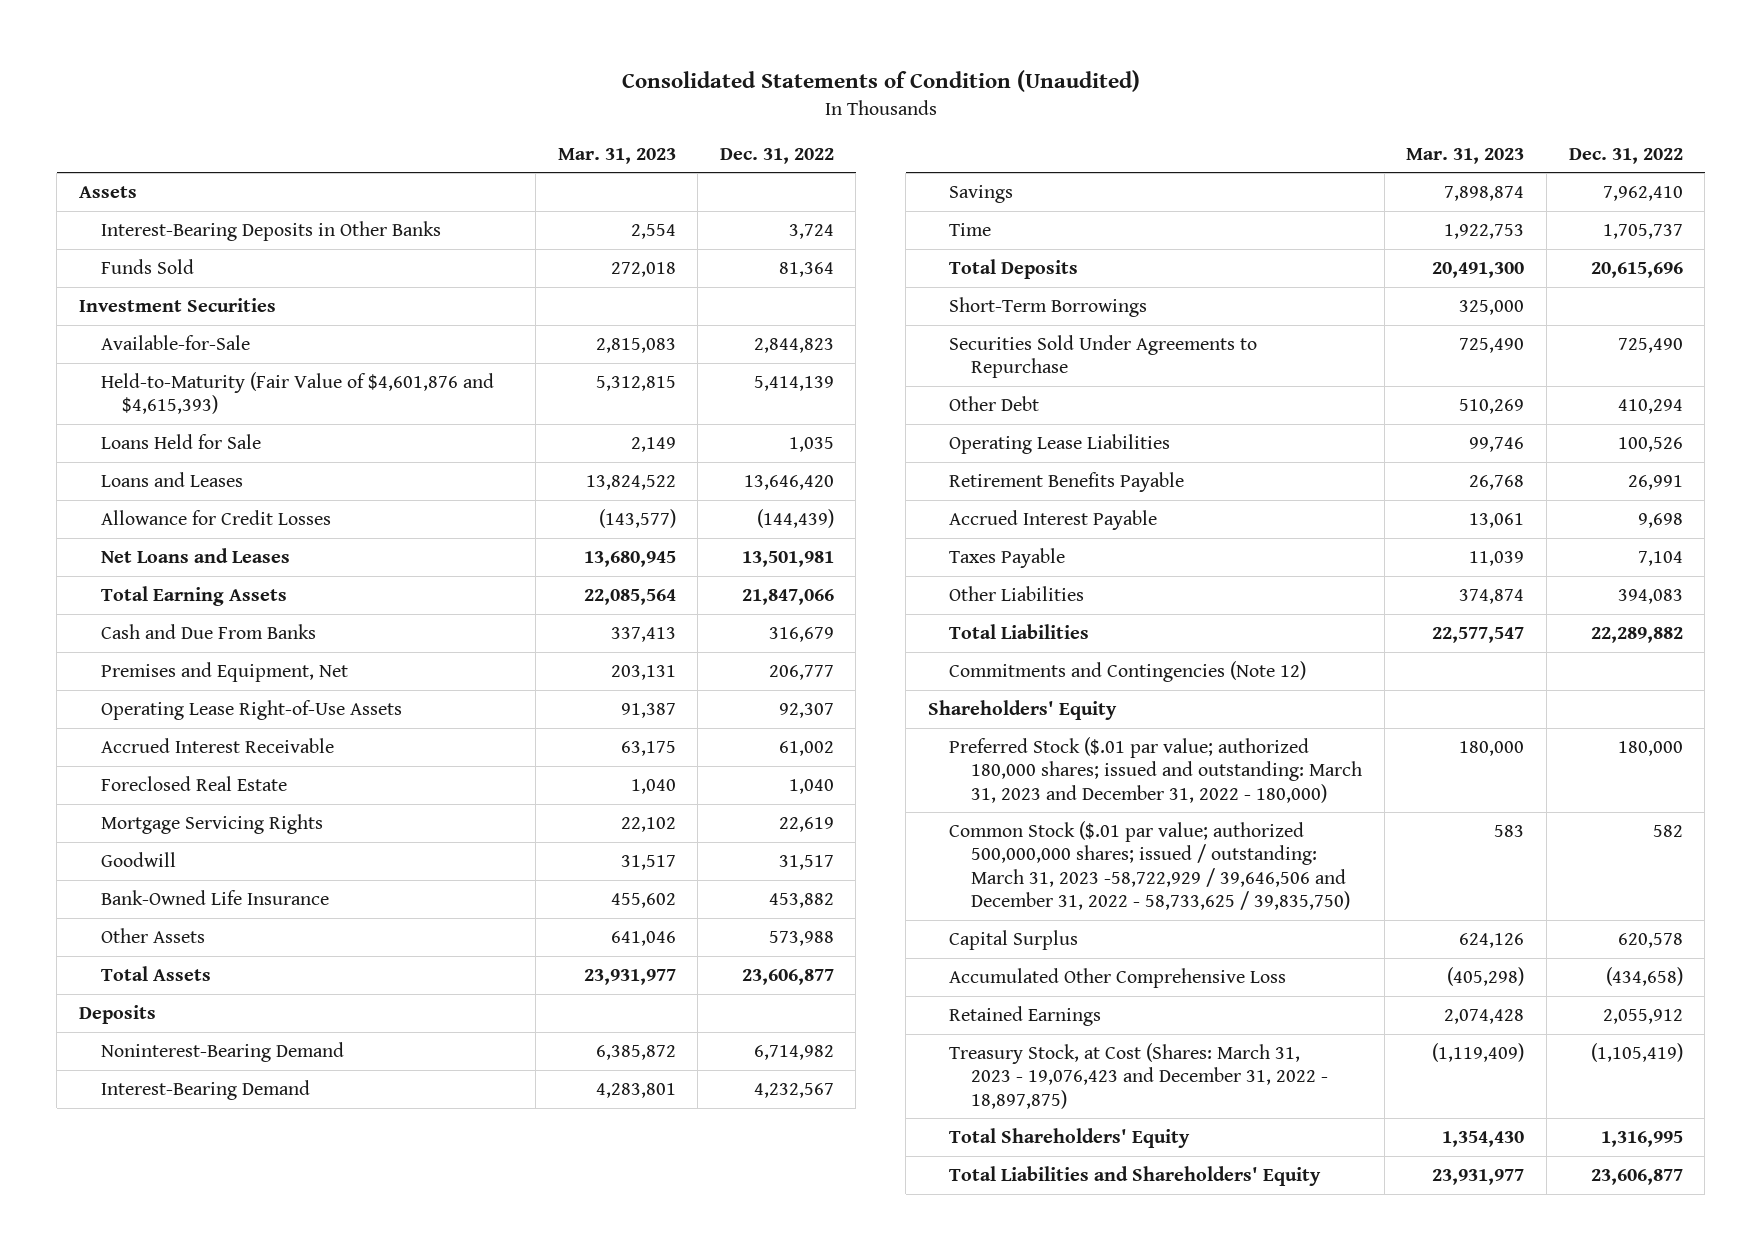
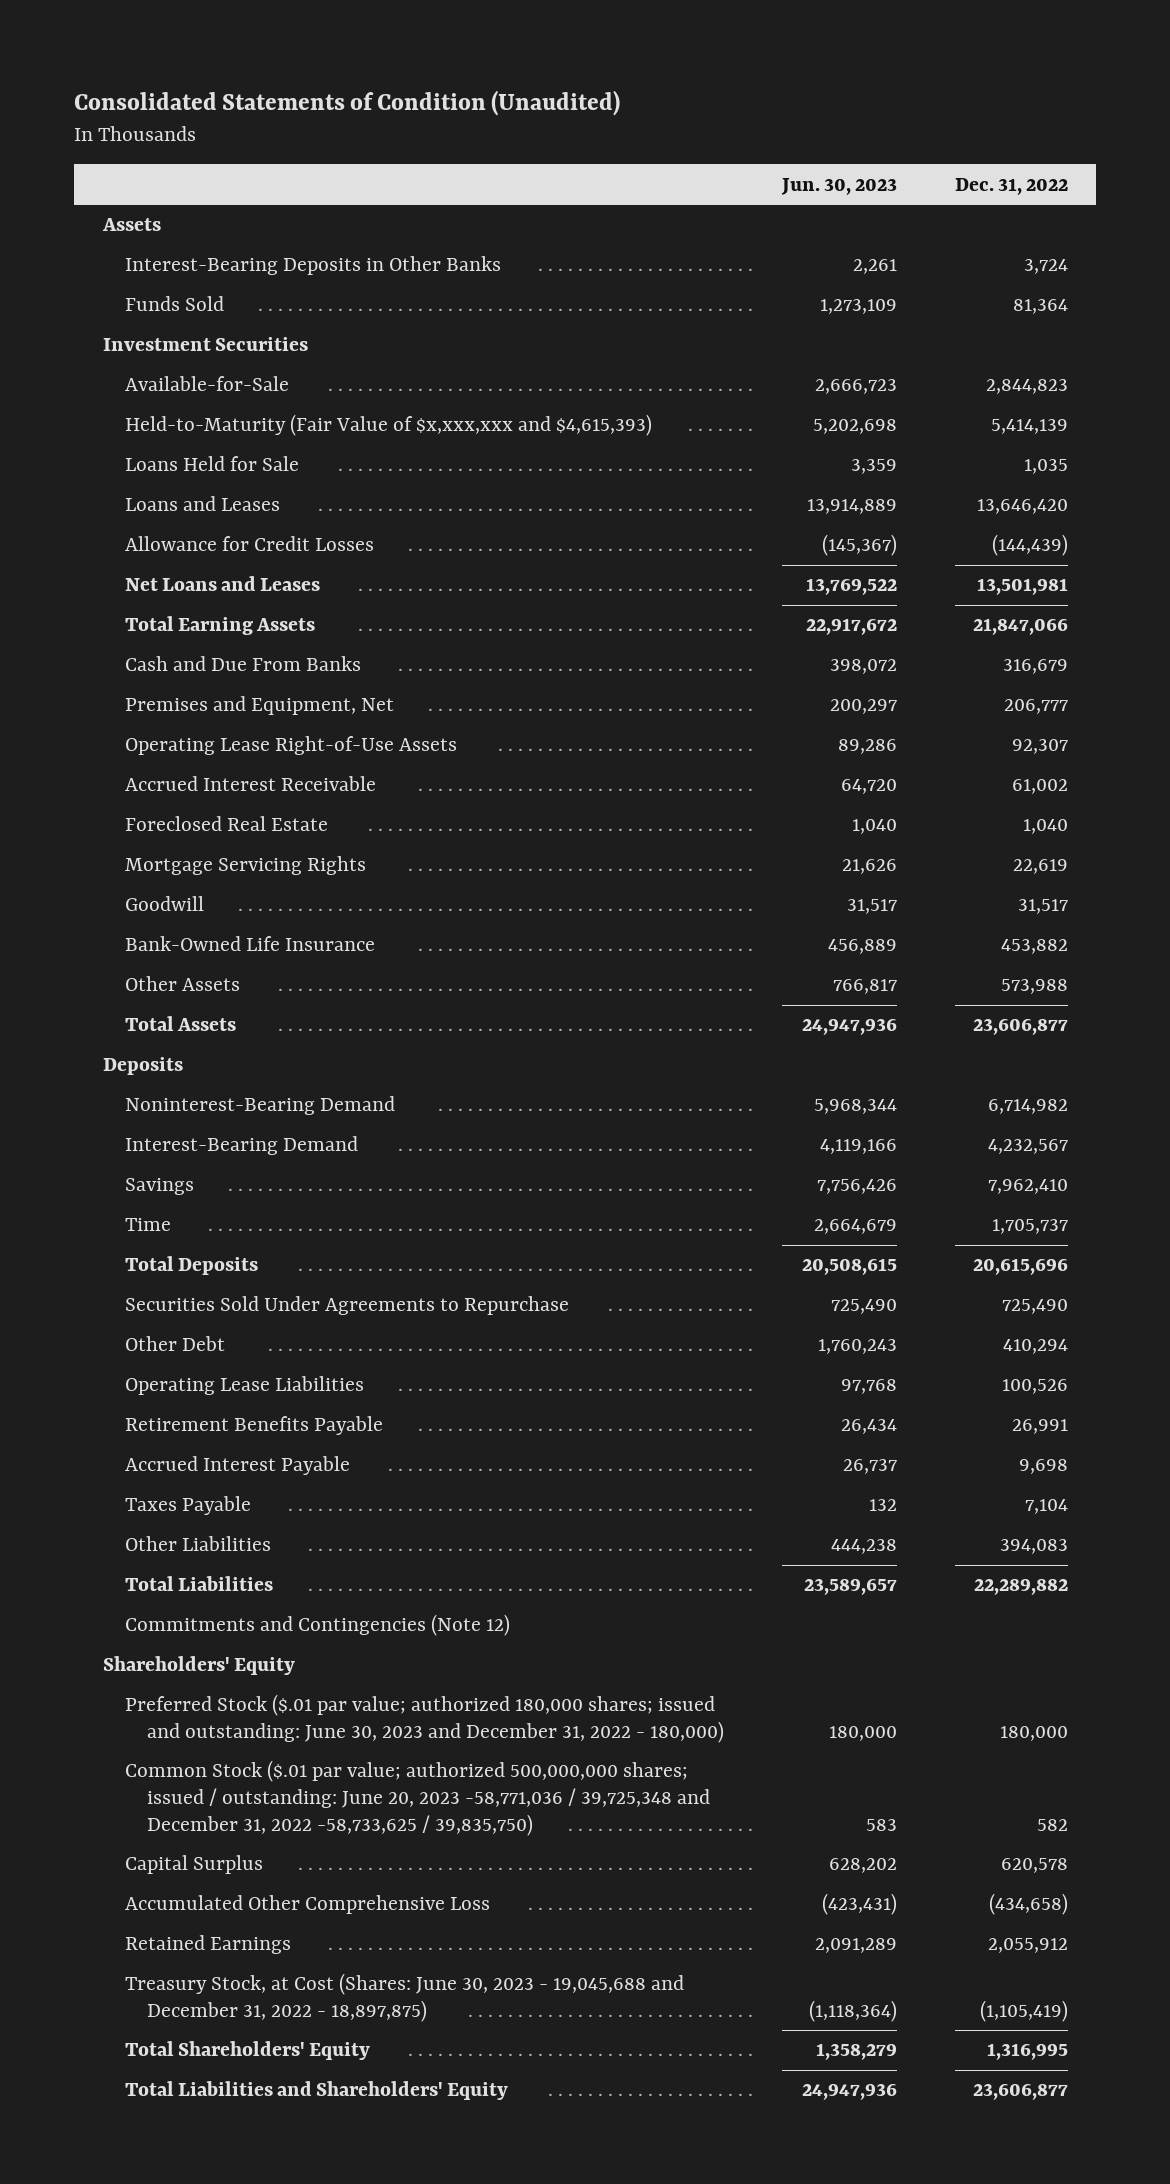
- | Mar. 31, 2023 | Dec. 31, 2022
+ | Jun. 30, 2023 | Dec. 31, 2022
- Held-to-Maturity (Fair Value of $4,601,876 and $4,615,393) | 5,312,815 | 5,414,139
+ Held-to-Maturity (Fair Value of $x,xxx,xxx and $4,615,393) | 5,202,698 | 5,414,139
- Short-Term Borrowings | 325,000 |
- Preferred Stock ($.01 par value; authorized 180,000 shares; issued and outstanding: March 31, 2023 and December 31, 2022 - 180,000) | 180,000 | 180,000
- Common Stock ($.01 par value; authorized 500,000,000 shares; issued / outstanding: March 31, 2023 -58,722,929 / 39,646,506 and December 31, 2022 - 58,733,625 / 39,835,750) | 583 | 582
+ Preferred Stock ($.01 par value; authorized 180,000 shares; issued and outstanding: June 30, 2023 and December 31, 2022 - 180,000) | 180,000 | 180,000
+ Common Stock ($.01 par value; authorized 500,000,000 shares; issued / outstanding: June 20, 2023 -58,771,036 / 39,725,348 and December 31, 2022 -58,733,625 / 39,835,750) | 583 | 582
- Treasury Stock, at Cost (Shares: March 31, 2023 - 19,076,423 and December 31, 2022 - 18,897,875) | (1,119,409) | (1,105,419)
+ Treasury Stock, at Cost (Shares: June 30, 2023 - 19,045,688 and December 31, 2022 - 18,897,875) | (1,118,364) | (1,105,419)

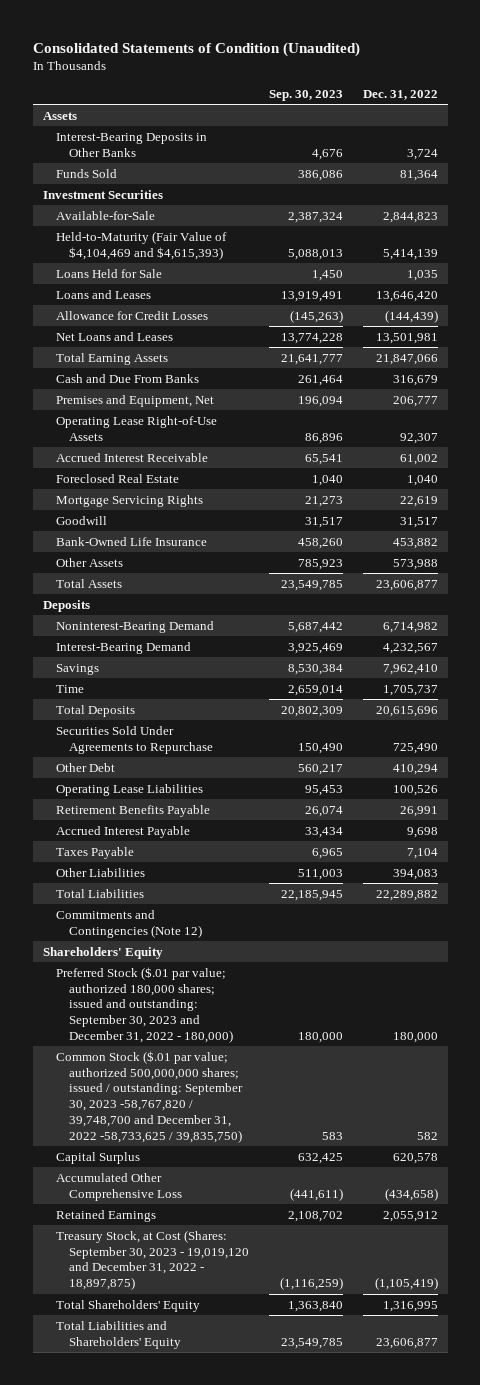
- | Jun. 30, 2023 | Dec. 31, 2022
+ | Sep. 30, 2023 | Dec. 31, 2022
- Held-to-Maturity (Fair Value of $x,xxx,xxx and $4,615,393) | 5,202,698 | 5,414,139
+ Held-to-Maturity (Fair Value of $4,104,469 and $4,615,393) | 5,088,013 | 5,414,139
- Preferred Stock ($.01 par value; authorized 180,000 shares; issued and outstanding: June 30, 2023 and December 31, 2022 - 180,000) | 180,000 | 180,000
- Common Stock ($.01 par value; authorized 500,000,000 shares; issued / outstanding: June 20, 2023 -58,771,036 / 39,725,348 and December 31, 2022 -58,733,625 / 39,835,750) | 583 | 582
+ Preferred Stock ($.01 par value; authorized 180,000 shares; issued and outstanding: September 30, 2023 and December 31, 2022 - 180,000) | 180,000 | 180,000
+ Common Stock ($.01 par value; authorized 500,000,000 shares; issued / outstanding: September 30, 2023 -58,767,820 / 39,748,700 and December 31, 2022 -58,733,625 / 39,835,750) | 583 | 582
- Treasury Stock, at Cost (Shares: June 30, 2023 - 19,045,688 and December 31, 2022 - 18,897,875) | (1,118,364) | (1,105,419)
+ Treasury Stock, at Cost (Shares: September 30, 2023 - 19,019,120 and December 31, 2022 - 18,897,875) | (1,116,259) | (1,105,419)

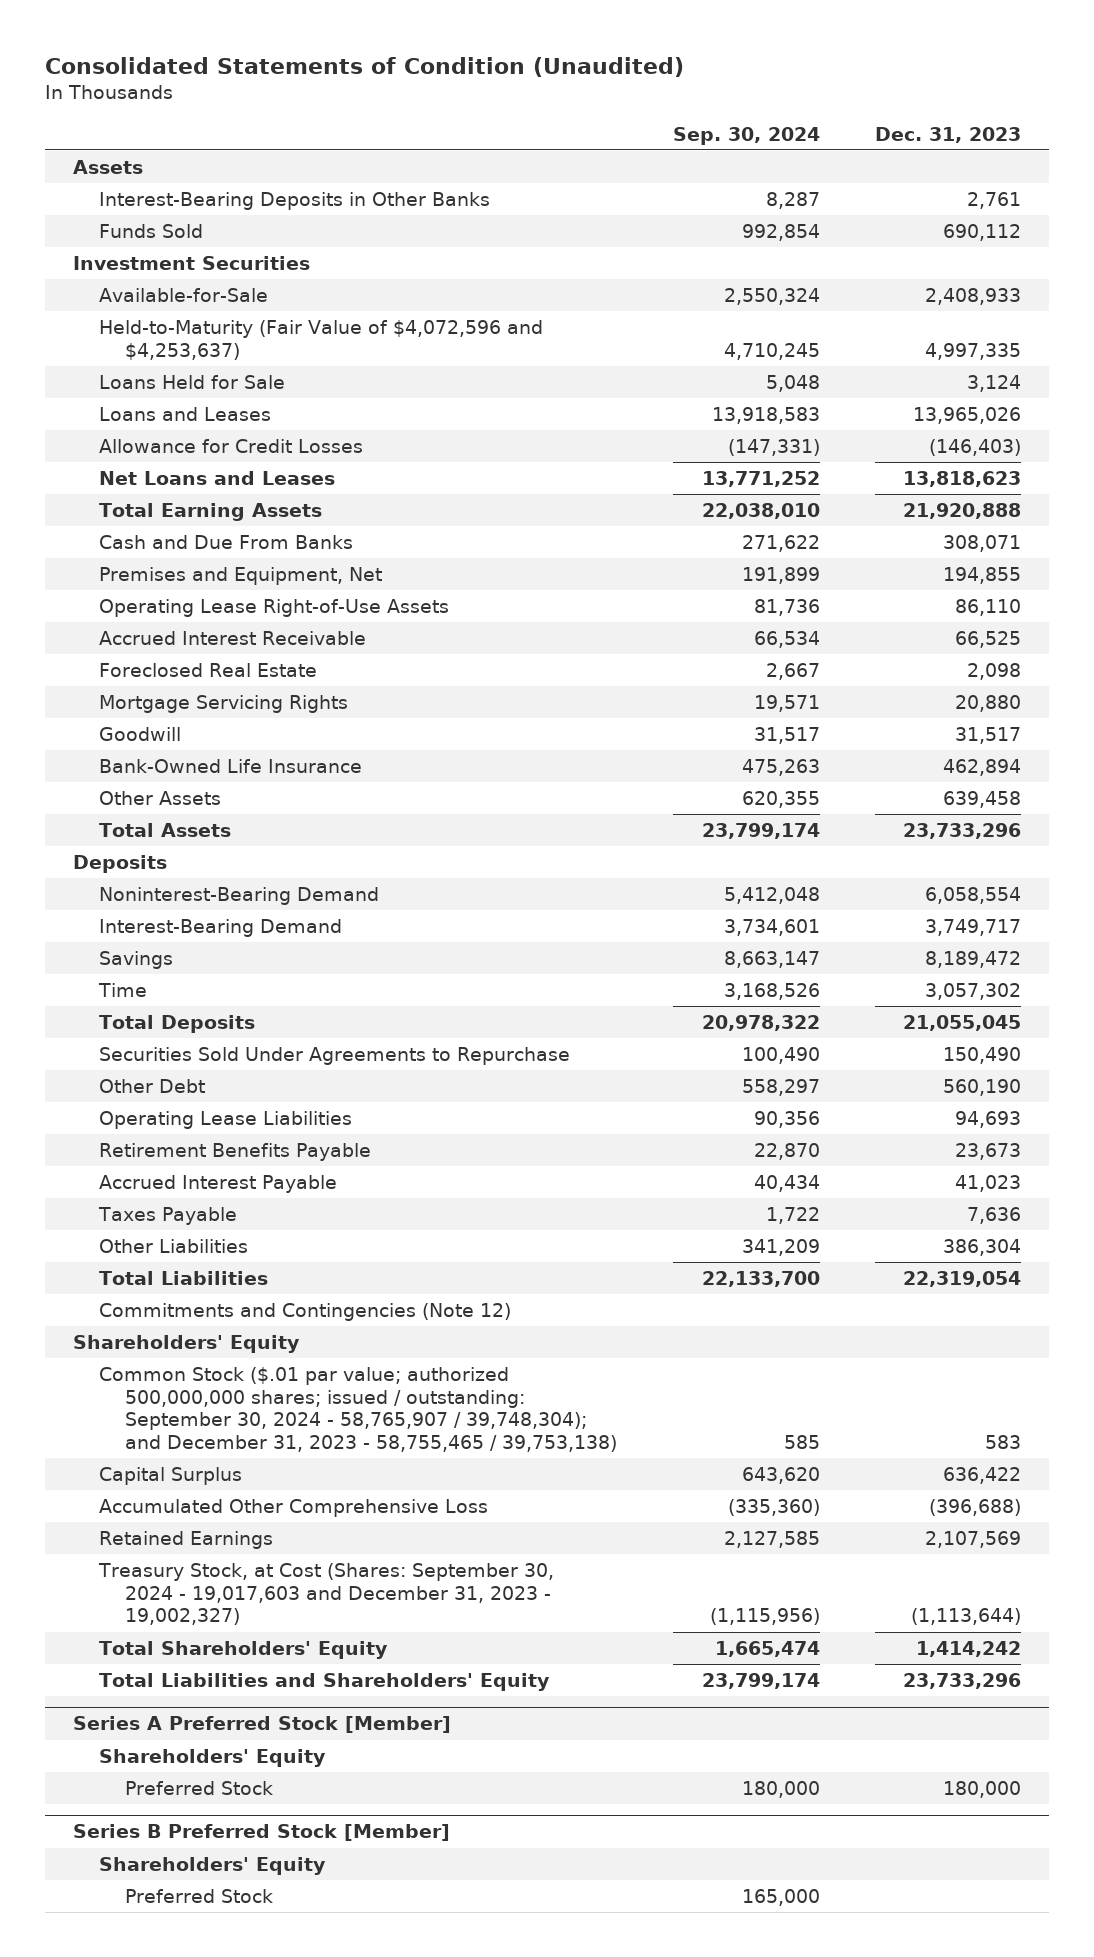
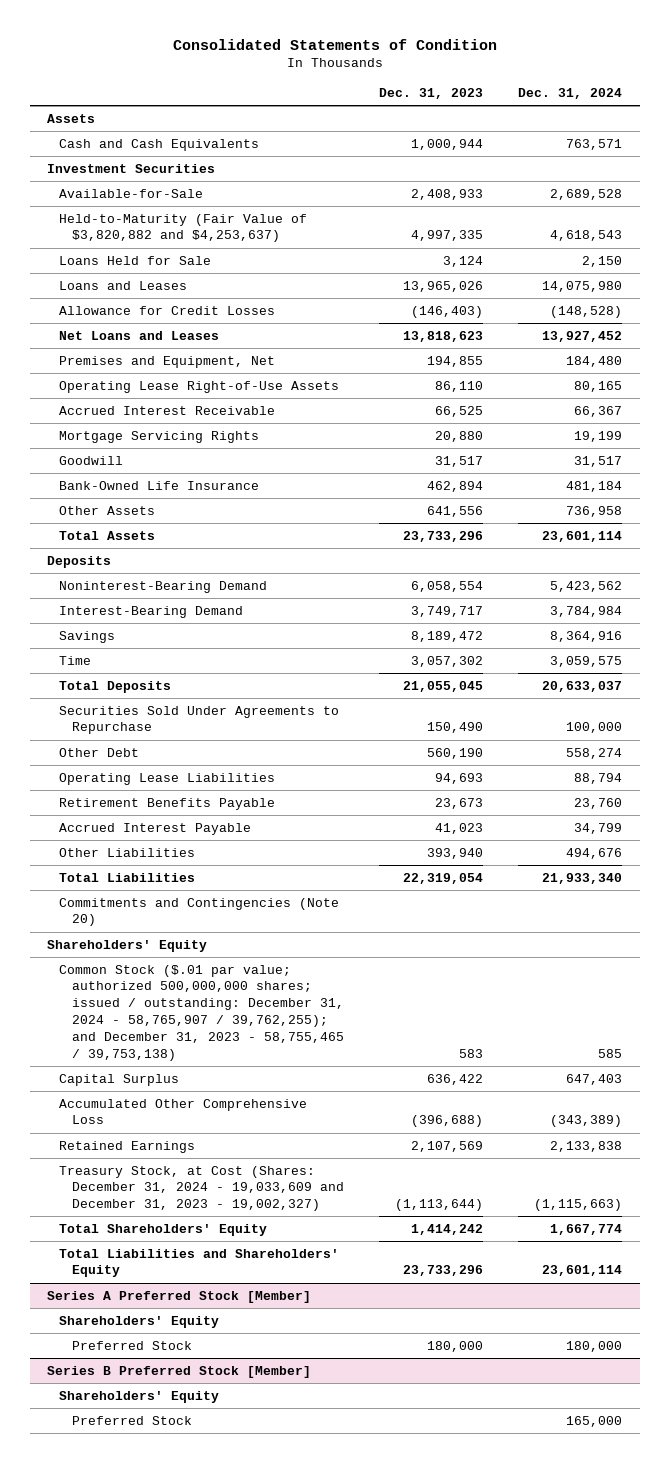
- Consolidated Statements of Condition (Unaudited)
+ Consolidated Statements of Condition
- | Sep. 30, 2024 | Dec. 31, 2023
+ | Dec. 31, 2023 | Dec. 31, 2024
- Interest-Bearing Deposits in Other Banks | 8,287 | 2,761
- Funds Sold | 992,854 | 690,112
+ Cash and Cash Equivalents | 1,000,944 | 763,571
- Held-to-Maturity (Fair Value of $4,072,596 and $4,253,637) | 4,710,245 | 4,997,335
+ Held-to-Maturity (Fair Value of $3,820,882 and $4,253,637) | 4,997,335 | 4,618,543
- Total Earning Assets | 22,038,010 | 21,920,888
- Cash and Due From Banks | 271,622 | 308,071
- Foreclosed Real Estate | 2,667 | 2,098
- Other Assets | 620,355 | 639,458
+ Other Assets | 641,556 | 736,958
- Taxes Payable | 1,722 | 7,636
- Other Liabilities | 341,209 | 386,304
+ Other Liabilities | 393,940 | 494,676
- Commitments and Contingencies (Note 12)
+ Commitments and Contingencies (Note 20)
- Common Stock ($.01 par value; authorized 500,000,000 shares; issued / outstanding: September 30, 2024 - 58,765,907 / 39,748,304); and December 31, 2023 - 58,755,465 / 39,753,138) | 585 | 583
+ Common Stock ($.01 par value; authorized 500,000,000 shares; issued / outstanding: December 31, 2024 - 58,765,907 / 39,762,255); and December 31, 2023 - 58,755,465 / 39,753,138) | 583 | 585
- Treasury Stock, at Cost (Shares: September 30, 2024 - 19,017,603 and December 31, 2023 - 19,002,327) | (1,115,956) | (1,113,644)
+ Treasury Stock, at Cost (Shares: December 31, 2024 - 19,033,609 and December 31, 2023 - 19,002,327) | (1,113,644) | (1,115,663)

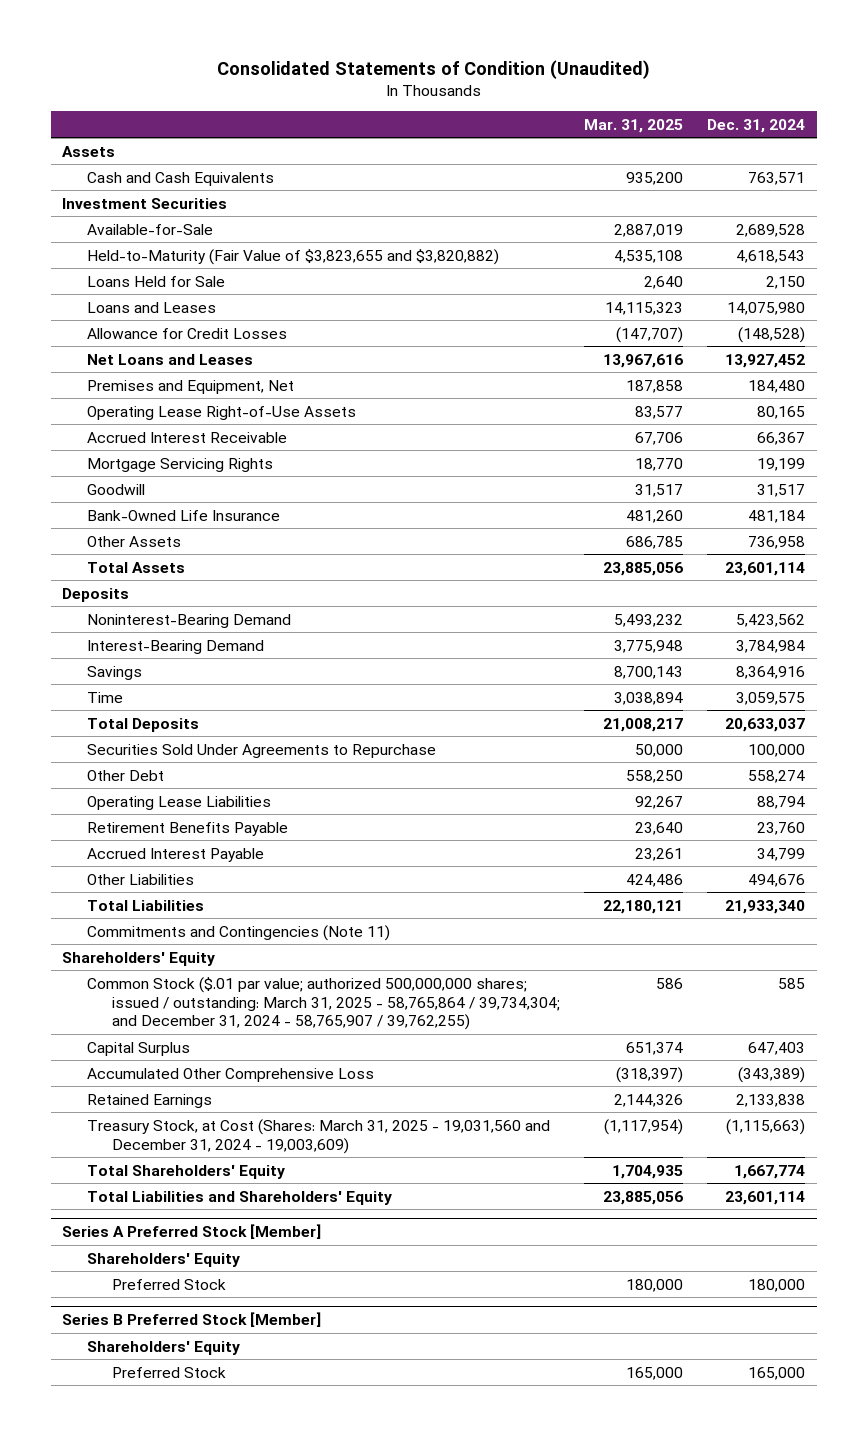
- Consolidated Statements of Condition
+ Consolidated Statements of Condition (Unaudited)
- | Dec. 31, 2023 | Dec. 31, 2024
+ | Mar. 31, 2025 | Dec. 31, 2024
- Held-to-Maturity (Fair Value of $3,820,882 and $4,253,637) | 4,997,335 | 4,618,543
+ Held-to-Maturity (Fair Value of $3,823,655 and $3,820,882) | 4,535,108 | 4,618,543
- Commitments and Contingencies (Note 20)
+ Commitments and Contingencies (Note 11)
- Common Stock ($.01 par value; authorized 500,000,000 shares; issued / outstanding: December 31, 2024 - 58,765,907 / 39,762,255); and December 31, 2023 - 58,755,465 / 39,753,138) | 583 | 585
+ Common Stock ($.01 par value; authorized 500,000,000 shares; issued / outstanding: March 31, 2025 - 58,765,864 / 39,734,304; and December 31, 2024 - 58,765,907 / 39,762,255) | 586 | 585
- Treasury Stock, at Cost (Shares: December 31, 2024 - 19,033,609 and December 31, 2023 - 19,002,327) | (1,113,644) | (1,115,663)
+ Treasury Stock, at Cost (Shares: March 31, 2025 - 19,031,560 and December 31, 2024 - 19,003,609) | (1,117,954) | (1,115,663)

